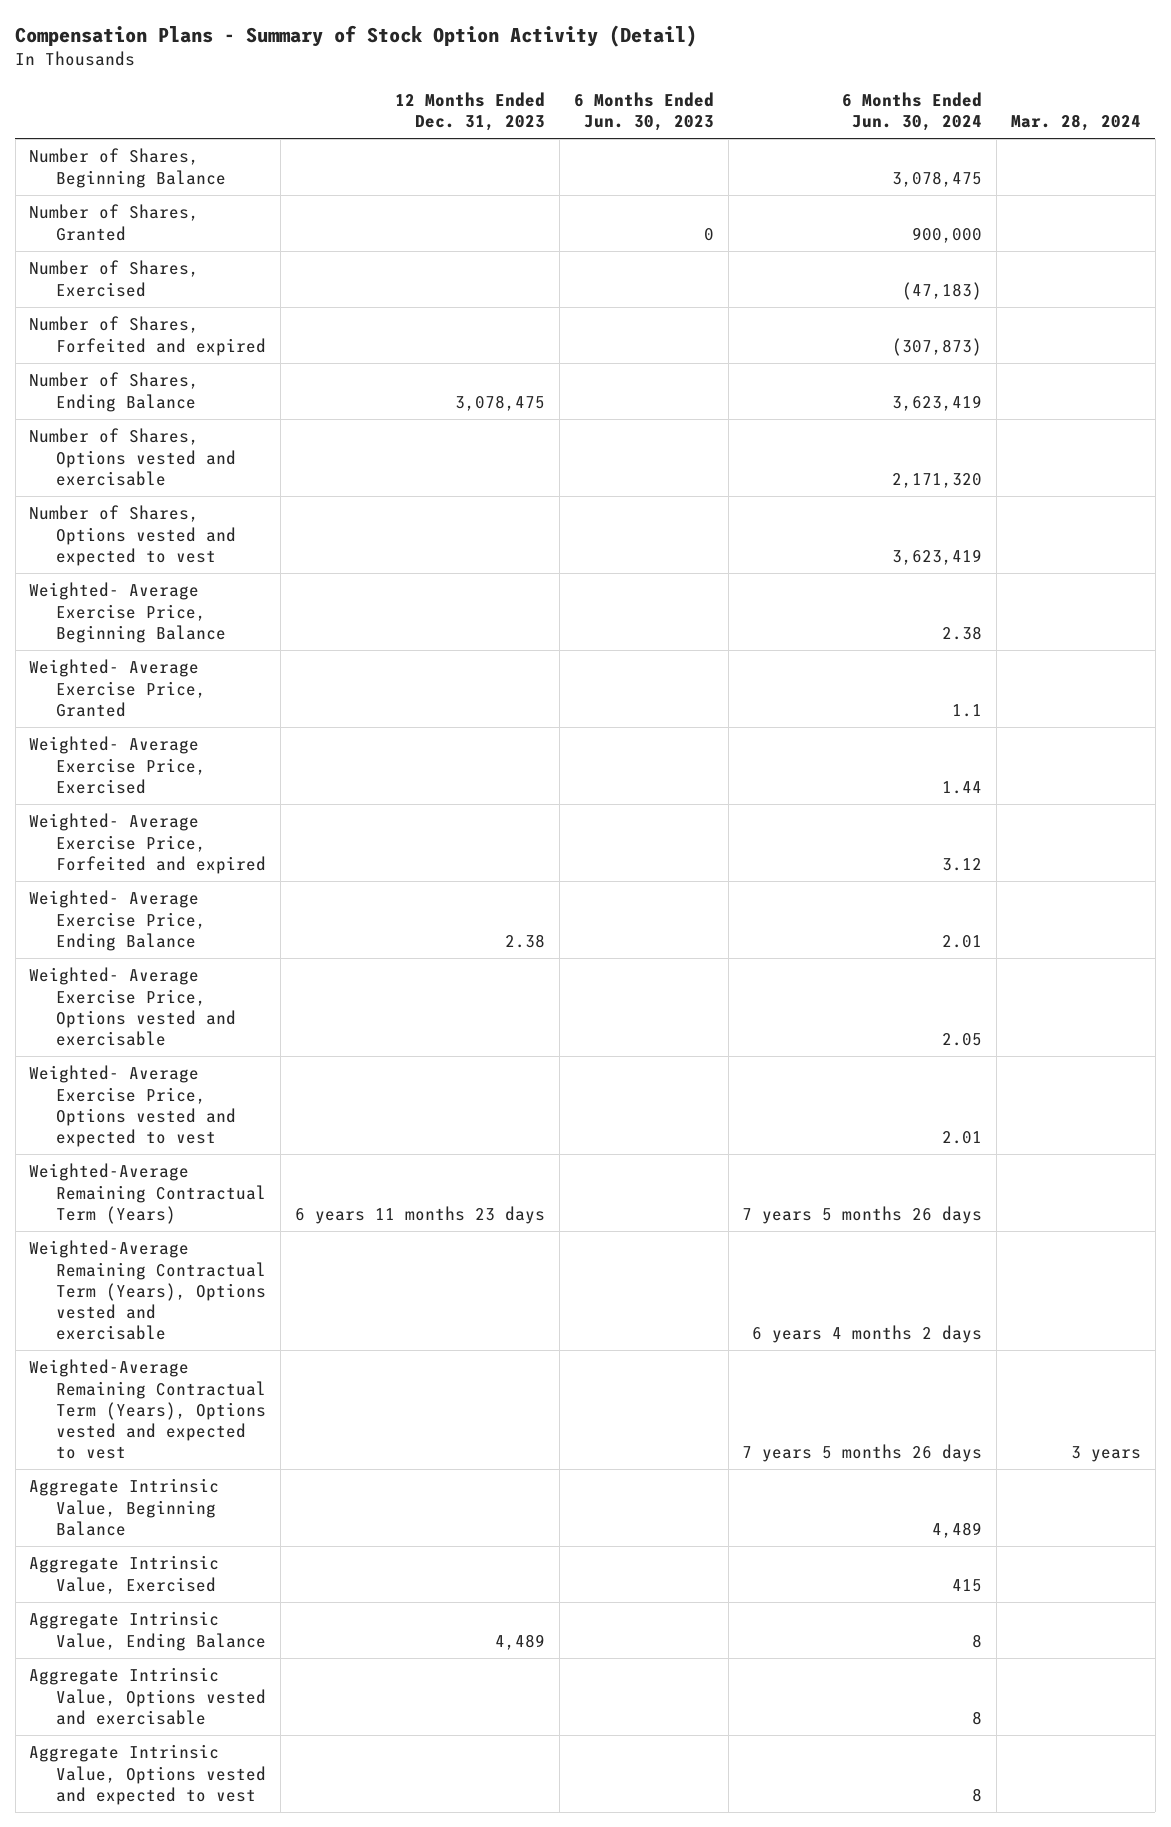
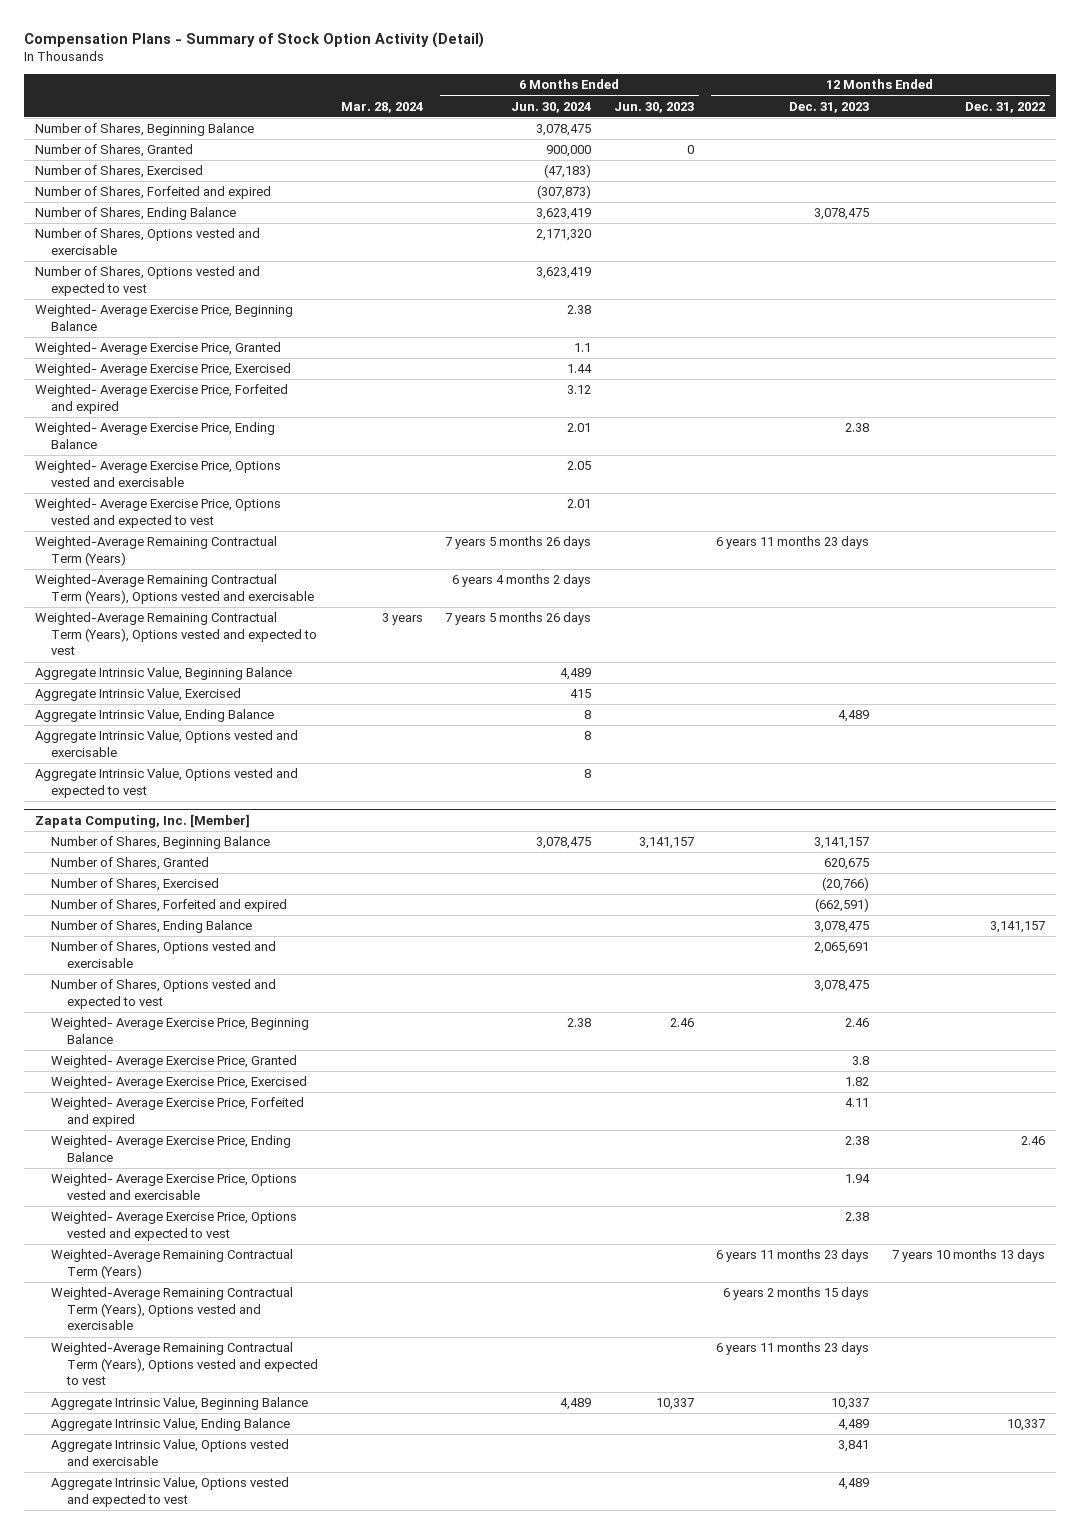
- | 12 Months Ended Dec. 31, 2023 | 6 Months Ended Jun. 30, 2023 | 6 Months Ended Jun. 30, 2024 | Mar. 28, 2024
+ | Mar. 28, 2024 | 6 Months Ended Jun. 30, 2024 | 6 Months Ended Jun. 30, 2023 | 12 Months Ended Dec. 31, 2023 | 12 Months Ended Dec. 31, 2022
+ Zapata Computing, Inc. [Member]
+ Number of Shares, Beginning Balance | | 3,078,475 | 3,141,157 | 3,141,157 |
+ Number of Shares, Granted | | | | 620,675 |
+ Number of Shares, Exercised | | | | (20,766) |
+ Number of Shares, Forfeited and expired | | | | (662,591) |
+ Number of Shares, Ending Balance | | | | 3,078,475 | 3,141,157
+ Number of Shares, Options vested and exercisable | | | | 2,065,691 |
+ Number of Shares, Options vested and expected to vest | | | | 3,078,475 |
+ Weighted- Average Exercise Price, Beginning Balance | | 2.38 | 2.46 | 2.46 |
+ Weighted- Average Exercise Price, Granted | | | | 3.8 |
+ Weighted- Average Exercise Price, Exercised | | | | 1.82 |
+ Weighted- Average Exercise Price, Forfeited and expired | | | | 4.11 |
+ Weighted- Average Exercise Price, Ending Balance | | | | 2.38 | 2.46
+ Weighted- Average Exercise Price, Options vested and exercisable | | | | 1.94 |
+ Weighted- Average Exercise Price, Options vested and expected to vest | | | | 2.38 |
+ Weighted-Average Remaining Contractual Term (Years) | | | | 6 years 11 months 23 days | 7 years 10 months 13 days
+ Weighted-Average Remaining Contractual Term (Years), Options vested and exercisable | | | | 6 years 2 months 15 days |
+ Weighted-Average Remaining Contractual Term (Years), Options vested and expected to vest | | | | 6 years 11 months 23 days |
+ Aggregate Intrinsic Value, Beginning Balance | | 4,489 | 10,337 | 10,337 |
+ Aggregate Intrinsic Value, Ending Balance | | | | 4,489 | 10,337
+ Aggregate Intrinsic Value, Options vested and exercisable | | | | 3,841 |
+ Aggregate Intrinsic Value, Options vested and expected to vest | | | | 4,489 |

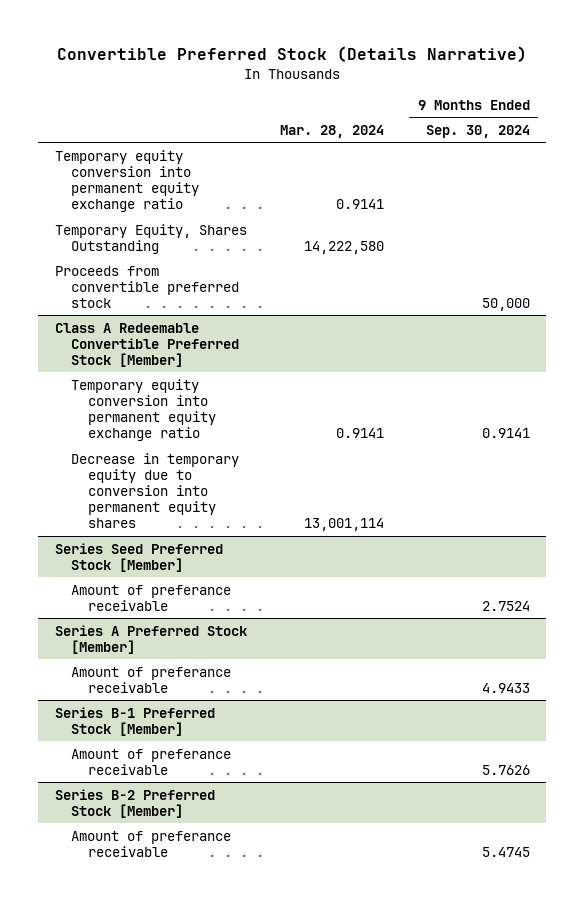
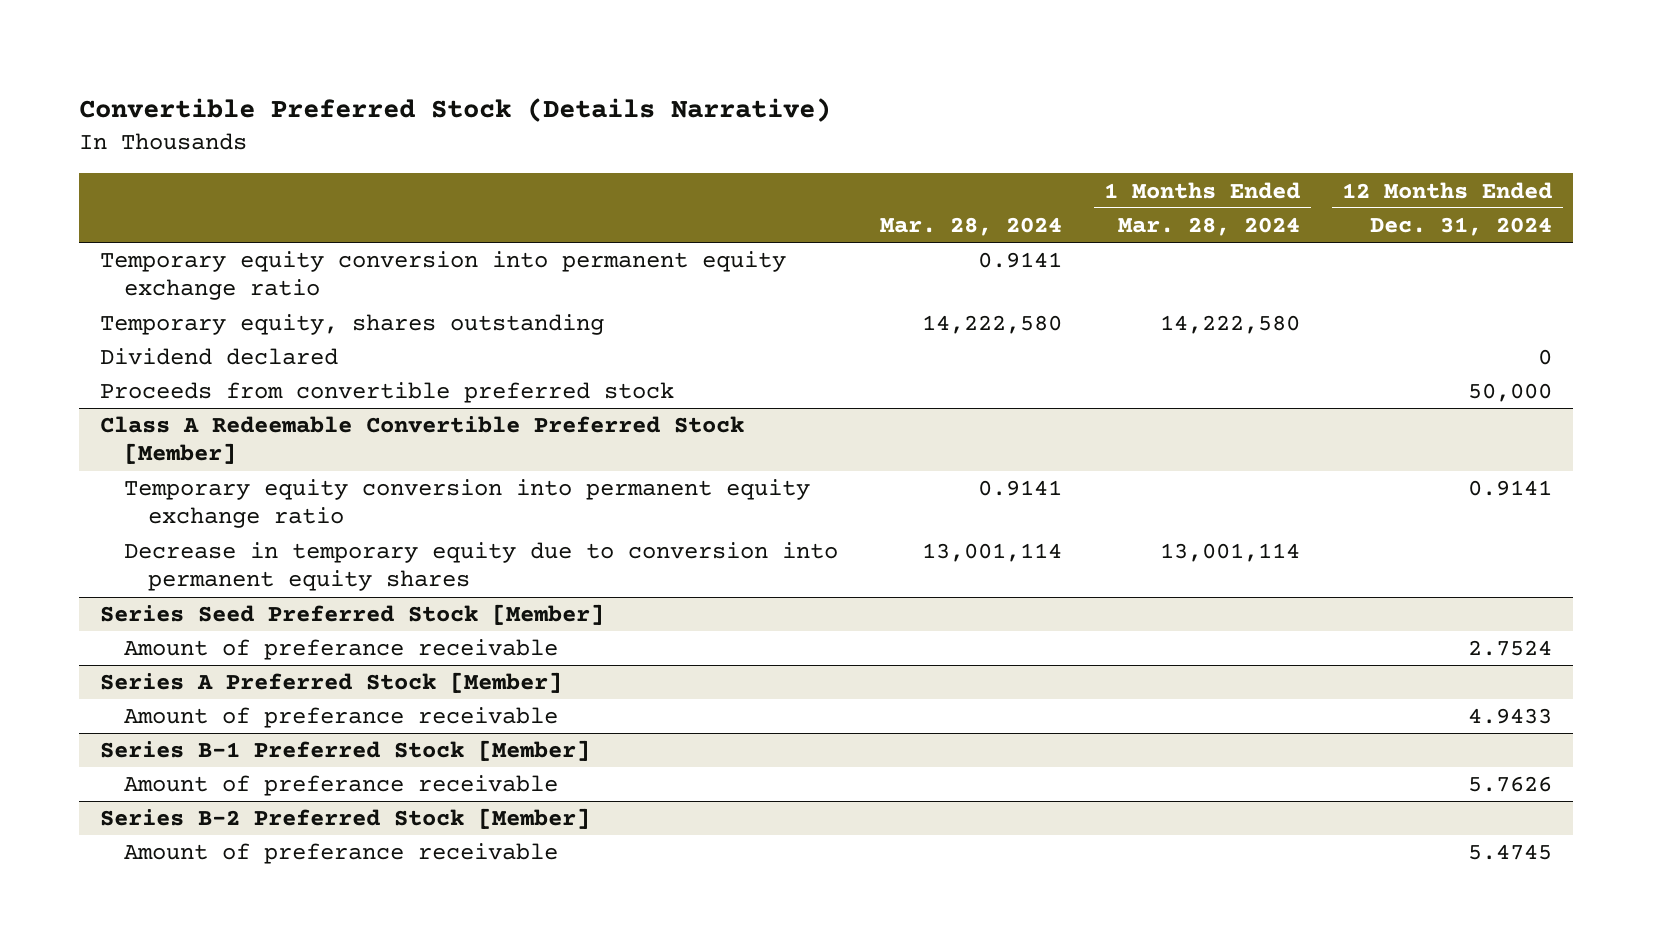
- | Mar. 28, 2024 | 9 Months Ended Sep. 30, 2024
+ | Mar. 28, 2024 | 1 Months Ended Mar. 28, 2024 | 12 Months Ended Dec. 31, 2024
- Temporary Equity, Shares Outstanding | 14,222,580 |
+ Temporary equity, shares outstanding | 14,222,580 | 14,222,580 |
+ Dividend declared | | | 0

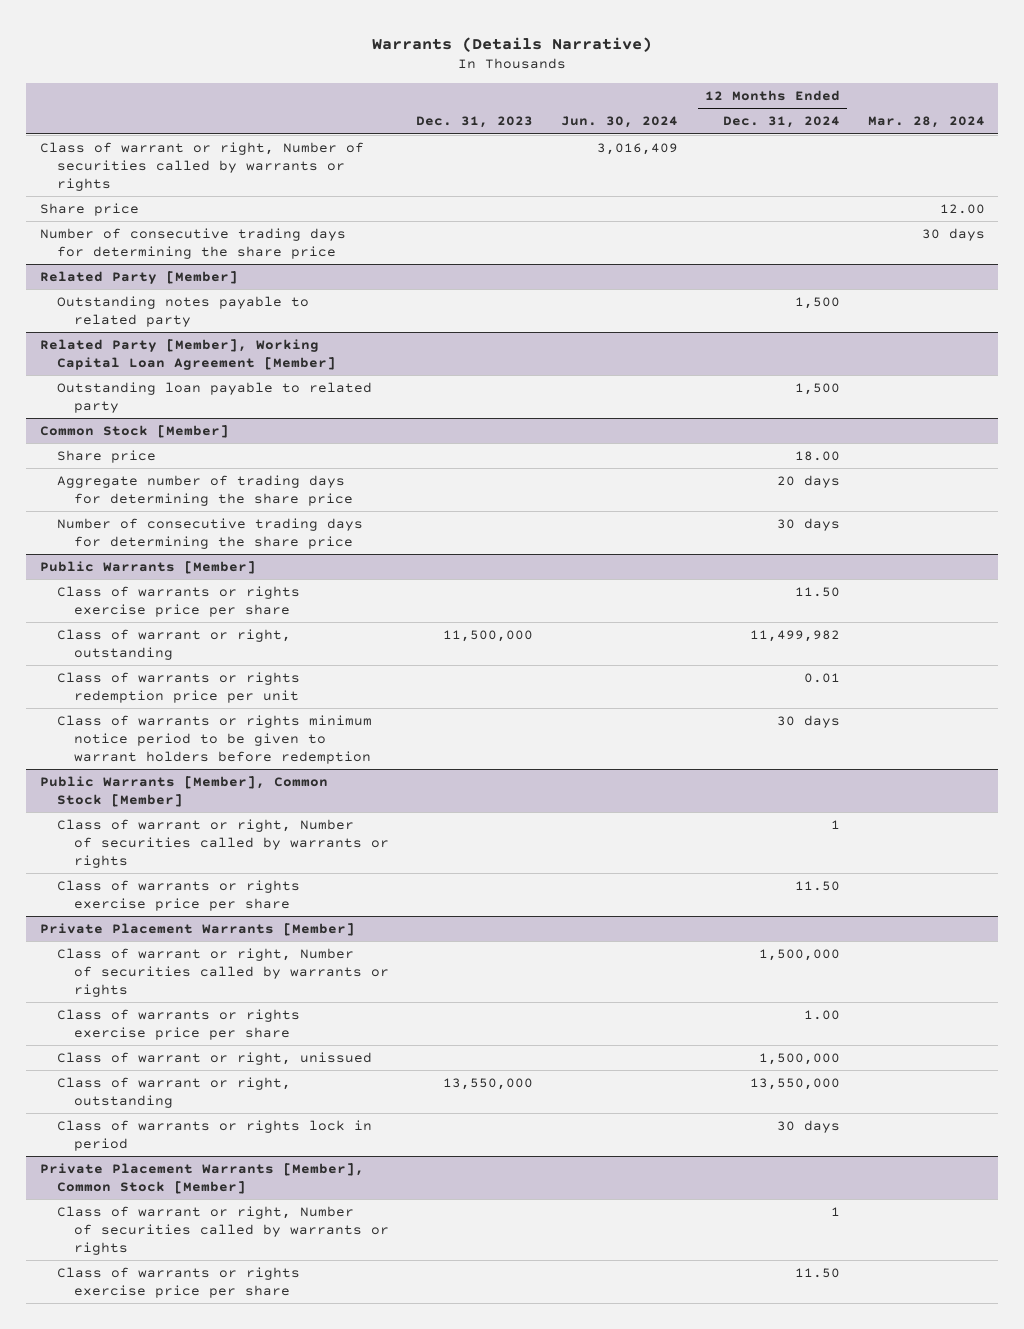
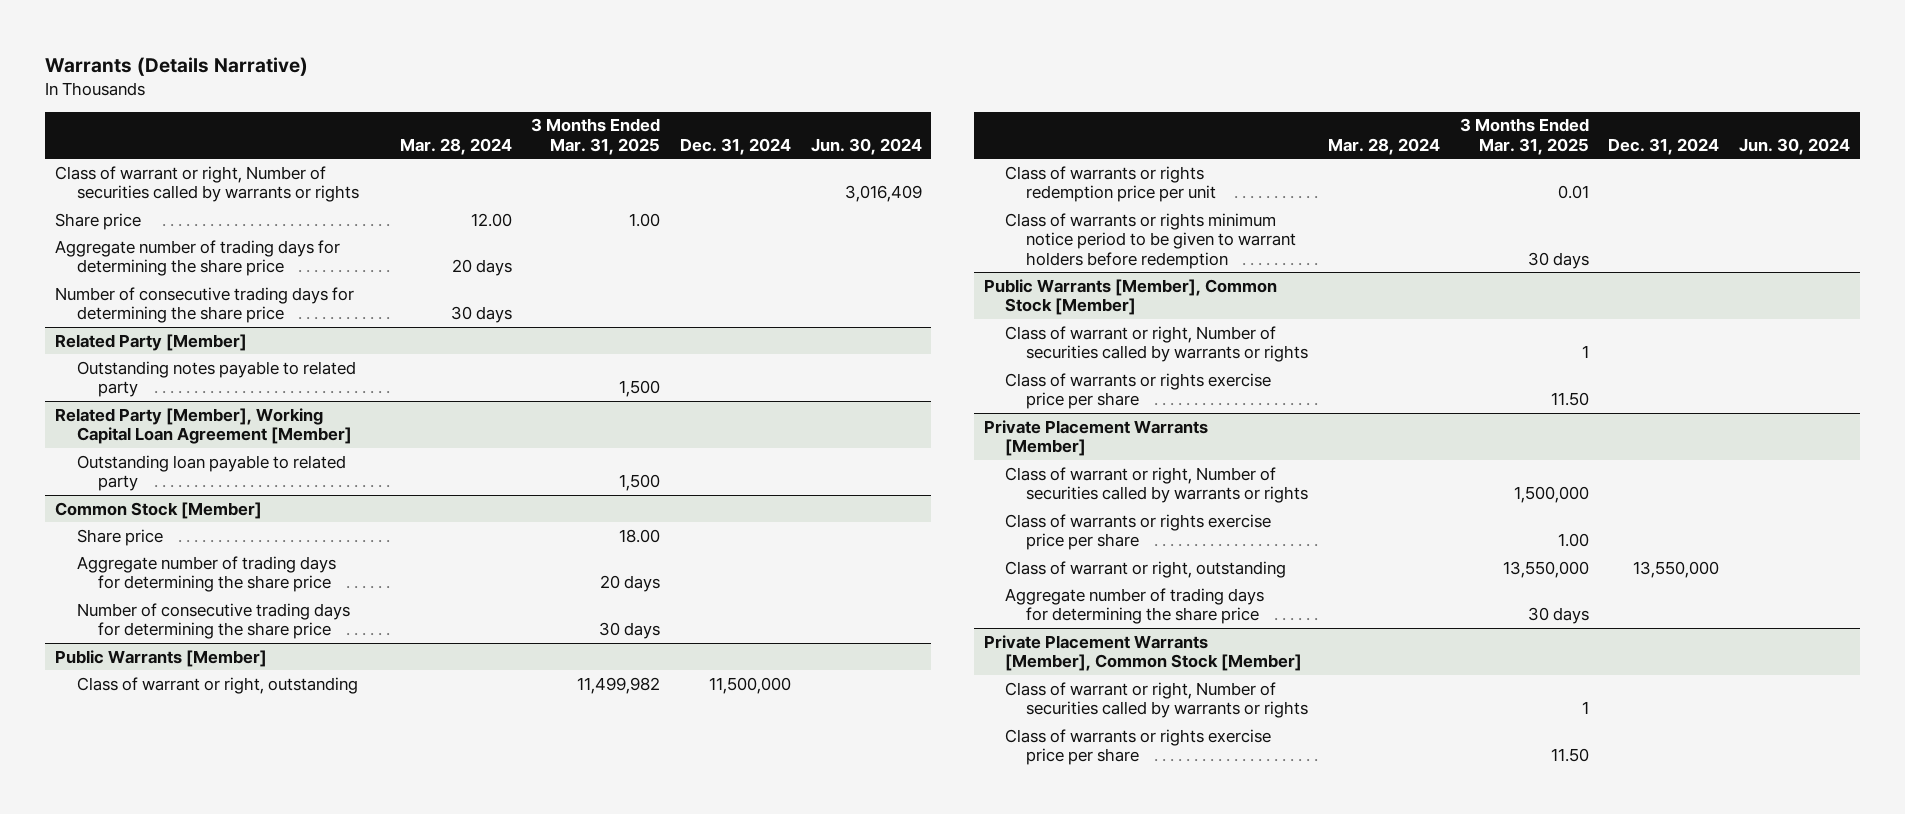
- | Dec. 31, 2023 | Jun. 30, 2024 | 12 Months Ended Dec. 31, 2024 | Mar. 28, 2024
+ | Mar. 28, 2024 | 3 Months Ended Mar. 31, 2025 | Dec. 31, 2024 | Jun. 30, 2024
+ Aggregate number of trading days for determining the share price | 20 days | | |
@ Public Warrants [Member]
- Class of warrants or rights exercise price per share | | | 11.50 |
@ Private Placement Warrants [Member]
- Class of warrant or right, unissued | | | 1,500,000 |
- Class of warrants or rights lock in period | | | 30 days |
+ Aggregate number of trading days for determining the share price | | 30 days | |

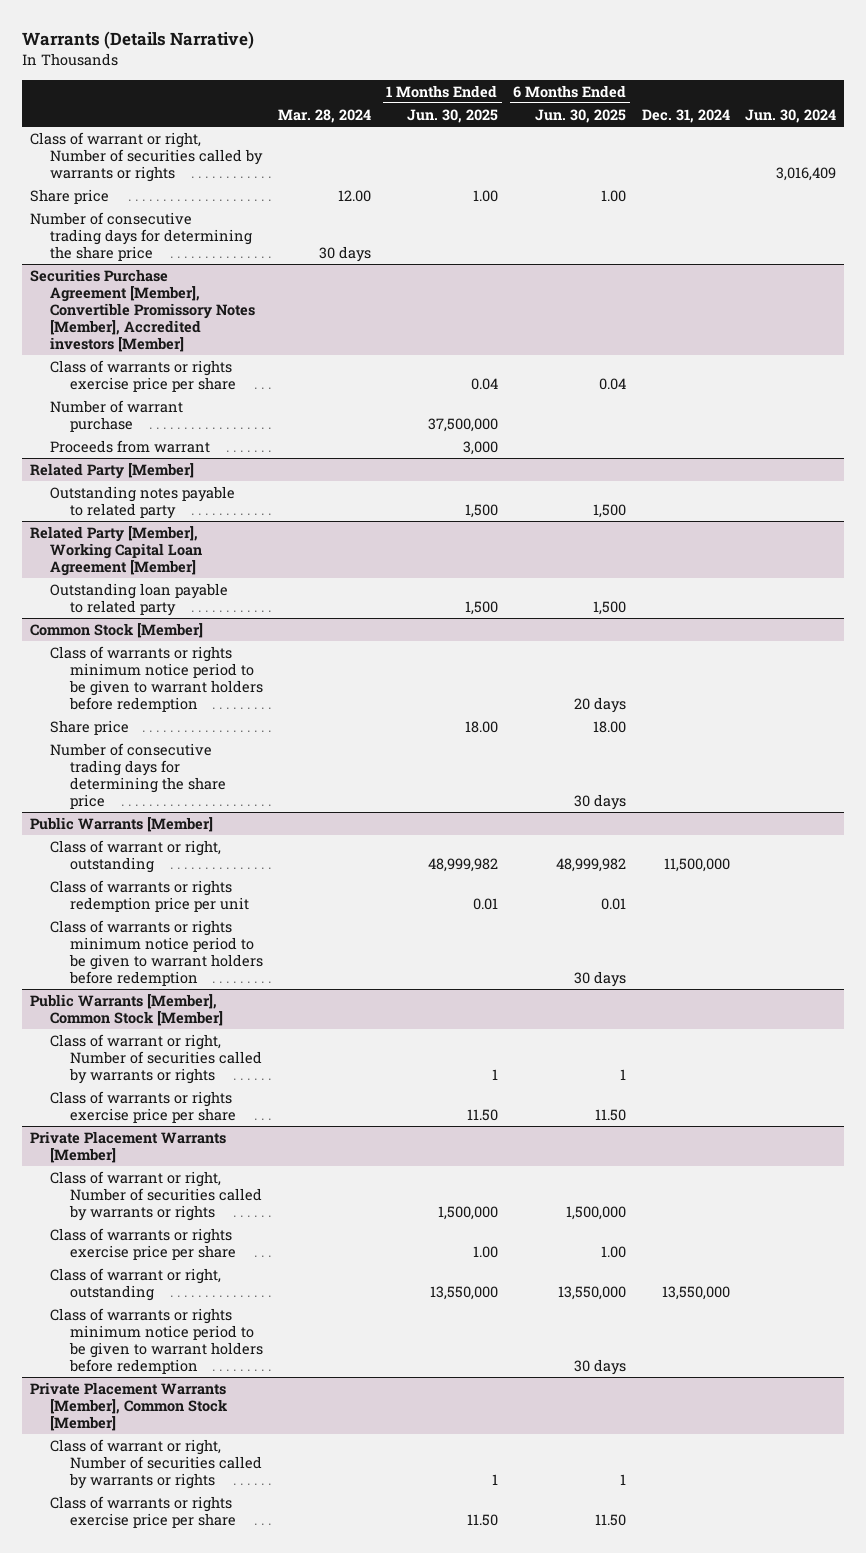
- | Mar. 28, 2024 | 3 Months Ended Mar. 31, 2025 | Dec. 31, 2024 | Jun. 30, 2024
+ | Mar. 28, 2024 | 1 Months Ended Jun. 30, 2025 | 6 Months Ended Jun. 30, 2025 | Dec. 31, 2024 | Jun. 30, 2024
- Aggregate number of trading days for determining the share price | 20 days | | |
+ Securities Purchase Agreement [Member], Convertible Promissory Notes [Member], Accredited investors [Member]
+ Class of warrants or rights exercise price per share | | 0.04 | 0.04 | |
+ Number of warrant purchase | | 37,500,000 | | |
+ Proceeds from warrant | | 3,000 | | |
@ Common Stock [Member]
+ Class of warrants or rights minimum notice period to be given to warrant holders before redemption | | | 20 days | |
- Aggregate number of trading days for determining the share price | | 20 days | |
@ Private Placement Warrants [Member]
- Aggregate number of trading days for determining the share price | | 30 days | |
+ Class of warrants or rights minimum notice period to be given to warrant holders before redemption | | | 30 days | |

